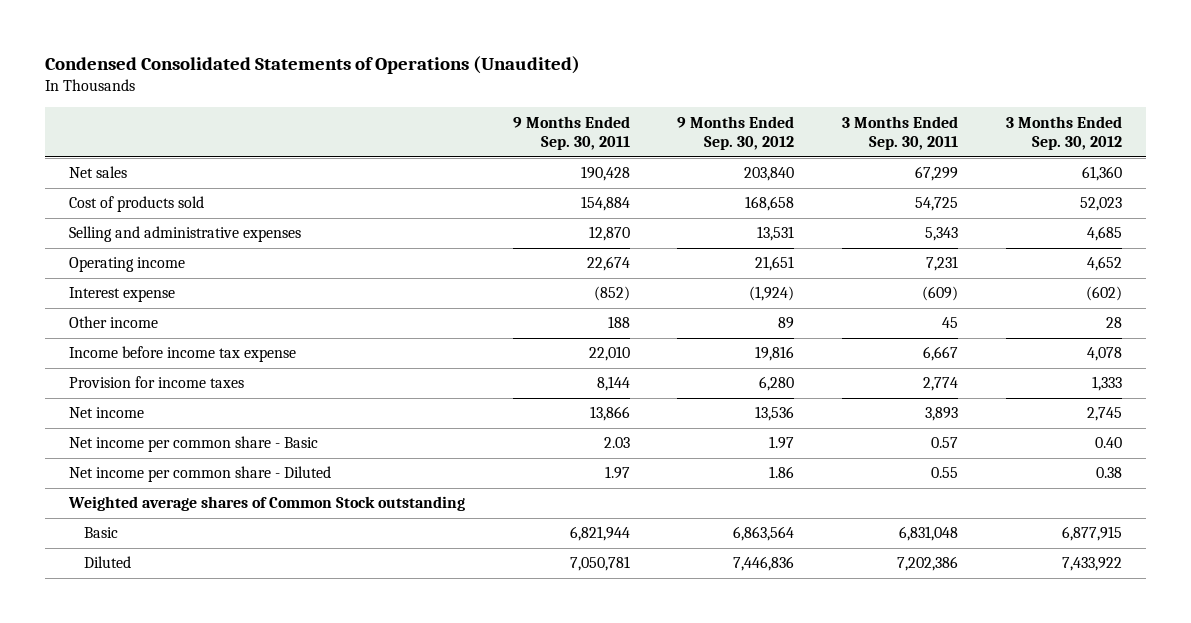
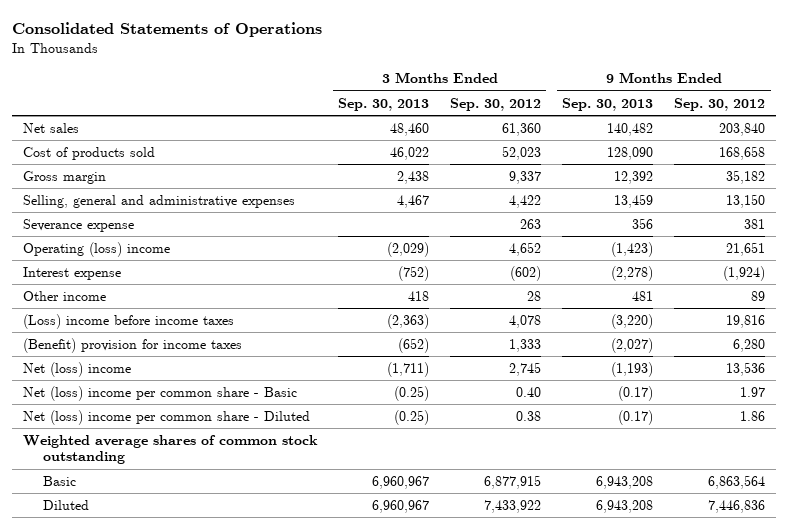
- Condensed Consolidated Statements of Operations (Unaudited)
+ Consolidated Statements of Operations
- | 9 Months Ended Sep. 30, 2011 | 9 Months Ended Sep. 30, 2012 | 3 Months Ended Sep. 30, 2011 | 3 Months Ended Sep. 30, 2012
+ | 3 Months Ended Sep. 30, 2013 | 3 Months Ended Sep. 30, 2012 | 9 Months Ended Sep. 30, 2013 | 9 Months Ended Sep. 30, 2012
- Selling and administrative expenses | 12,870 | 13,531 | 5,343 | 4,685
- Operating income | 22,674 | 21,651 | 7,231 | 4,652
+ Gross margin | 2,438 | 9,337 | 12,392 | 35,182
+ Selling, general and administrative expenses | 4,467 | 4,422 | 13,459 | 13,150
+ Severance expense | | 263 | 356 | 381
+ Operating (loss) income | (2,029) | 4,652 | (1,423) | 21,651
- Income before income tax expense | 22,010 | 19,816 | 6,667 | 4,078
- Provision for income taxes | 8,144 | 6,280 | 2,774 | 1,333
- Net income | 13,866 | 13,536 | 3,893 | 2,745
- Net income per common share - Basic | 2.03 | 1.97 | 0.57 | 0.40
- Net income per common share - Diluted | 1.97 | 1.86 | 0.55 | 0.38
- Weighted average shares of Common Stock outstanding
+ (Loss) income before income taxes | (2,363) | 4,078 | (3,220) | 19,816
+ (Benefit) provision for income taxes | (652) | 1,333 | (2,027) | 6,280
+ Net (loss) income | (1,711) | 2,745 | (1,193) | 13,536
+ Net (loss) income per common share - Basic | (0.25) | 0.40 | (0.17) | 1.97
+ Net (loss) income per common share - Diluted | (0.25) | 0.38 | (0.17) | 1.86
+ Weighted average shares of common stock outstanding

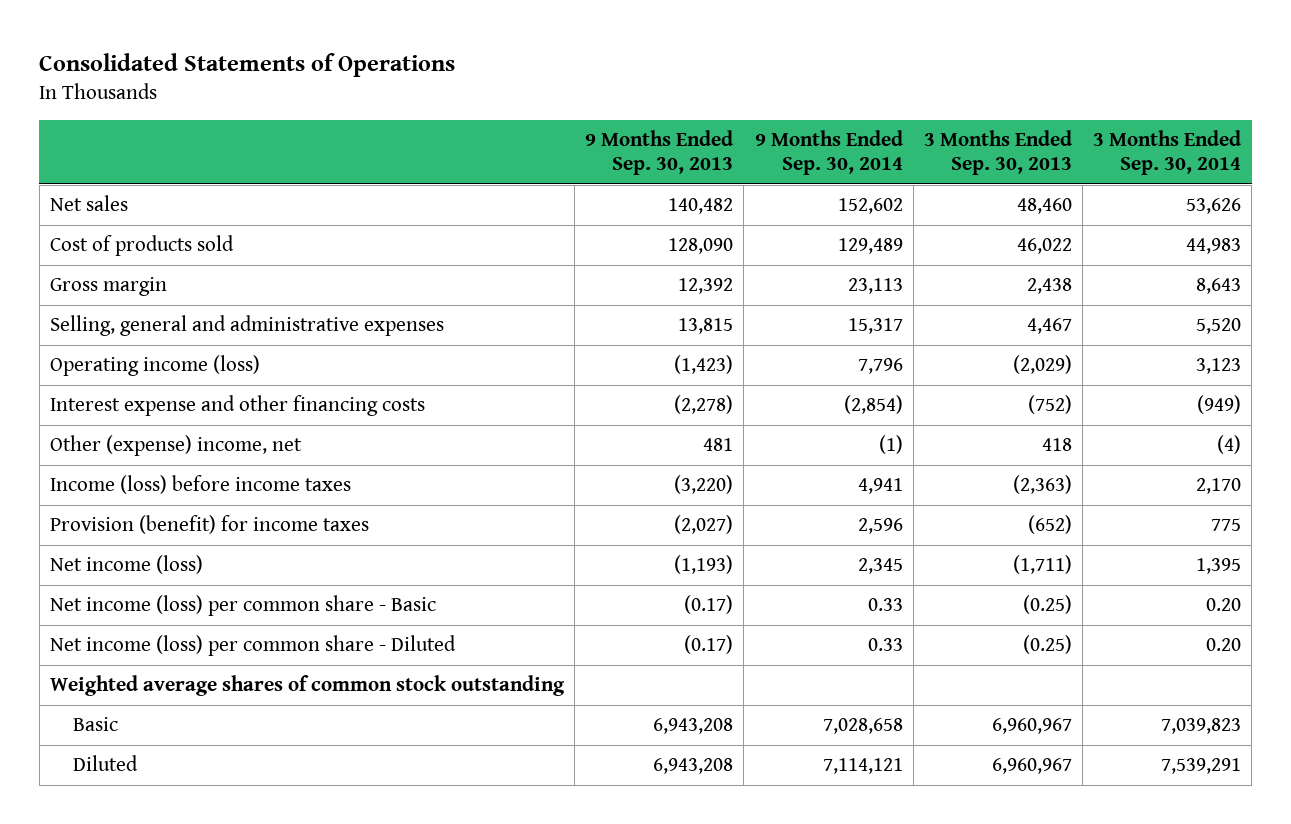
- | 3 Months Ended Sep. 30, 2013 | 3 Months Ended Sep. 30, 2012 | 9 Months Ended Sep. 30, 2013 | 9 Months Ended Sep. 30, 2012
+ | 9 Months Ended Sep. 30, 2013 | 9 Months Ended Sep. 30, 2014 | 3 Months Ended Sep. 30, 2013 | 3 Months Ended Sep. 30, 2014
- Selling, general and administrative expenses | 4,467 | 4,422 | 13,459 | 13,150
- Severance expense | | 263 | 356 | 381
- Operating (loss) income | (2,029) | 4,652 | (1,423) | 21,651
- Interest expense | (752) | (602) | (2,278) | (1,924)
- Other income | 418 | 28 | 481 | 89
- (Loss) income before income taxes | (2,363) | 4,078 | (3,220) | 19,816
- (Benefit) provision for income taxes | (652) | 1,333 | (2,027) | 6,280
- Net (loss) income | (1,711) | 2,745 | (1,193) | 13,536
- Net (loss) income per common share - Basic | (0.25) | 0.40 | (0.17) | 1.97
- Net (loss) income per common share - Diluted | (0.25) | 0.38 | (0.17) | 1.86
+ Selling, general and administrative expenses | 13,815 | 15,317 | 4,467 | 5,520
+ Operating income (loss) | (1,423) | 7,796 | (2,029) | 3,123
+ Interest expense and other financing costs | (2,278) | (2,854) | (752) | (949)
+ Other (expense) income, net | 481 | (1) | 418 | (4)
+ Income (loss) before income taxes | (3,220) | 4,941 | (2,363) | 2,170
+ Provision (benefit) for income taxes | (2,027) | 2,596 | (652) | 775
+ Net income (loss) | (1,193) | 2,345 | (1,711) | 1,395
+ Net income (loss) per common share - Basic | (0.17) | 0.33 | (0.25) | 0.20
+ Net income (loss) per common share - Diluted | (0.17) | 0.33 | (0.25) | 0.20

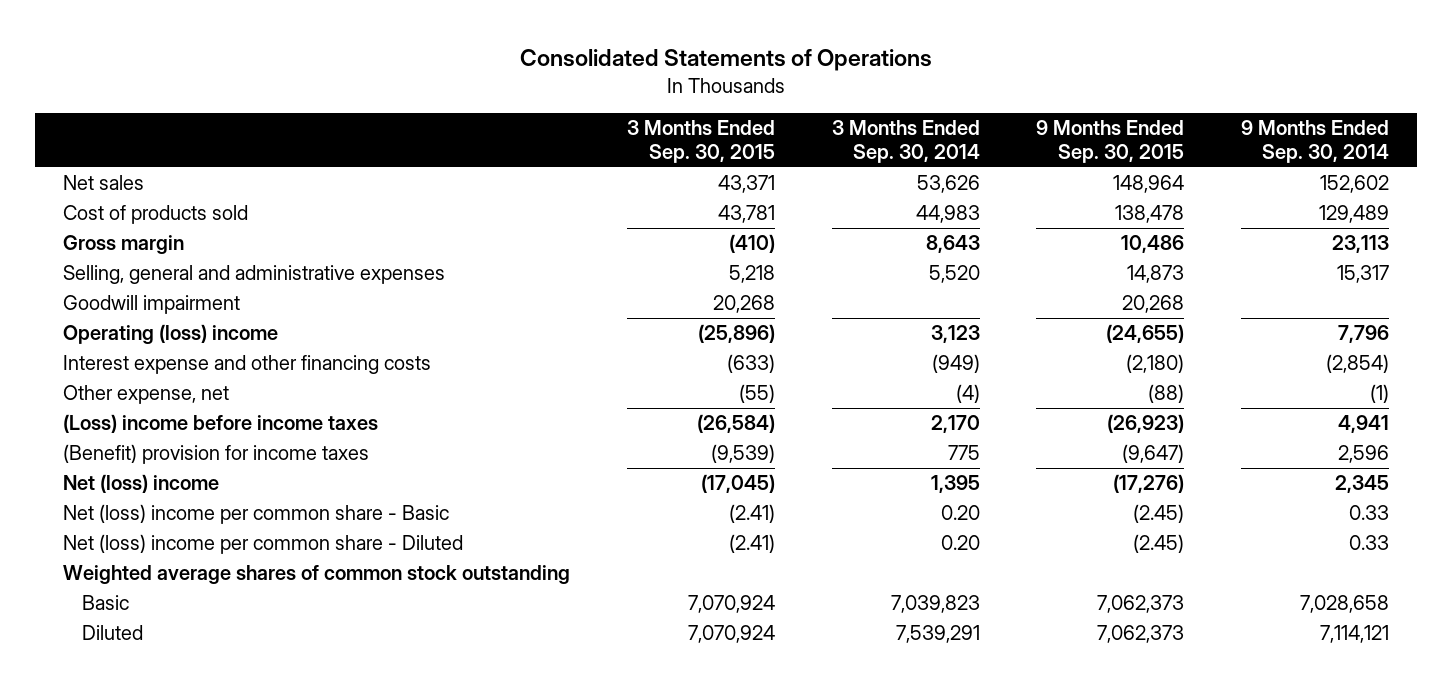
- | 9 Months Ended Sep. 30, 2013 | 9 Months Ended Sep. 30, 2014 | 3 Months Ended Sep. 30, 2013 | 3 Months Ended Sep. 30, 2014
+ | 3 Months Ended Sep. 30, 2015 | 3 Months Ended Sep. 30, 2014 | 9 Months Ended Sep. 30, 2015 | 9 Months Ended Sep. 30, 2014
- Operating income (loss) | (1,423) | 7,796 | (2,029) | 3,123
+ Goodwill impairment | 20,268 | | 20,268 |
+ Operating (loss) income | (25,896) | 3,123 | (24,655) | 7,796
- Other (expense) income, net | 481 | (1) | 418 | (4)
- Income (loss) before income taxes | (3,220) | 4,941 | (2,363) | 2,170
- Provision (benefit) for income taxes | (2,027) | 2,596 | (652) | 775
- Net income (loss) | (1,193) | 2,345 | (1,711) | 1,395
- Net income (loss) per common share - Basic | (0.17) | 0.33 | (0.25) | 0.20
- Net income (loss) per common share - Diluted | (0.17) | 0.33 | (0.25) | 0.20
+ Other expense, net | (55) | (4) | (88) | (1)
+ (Loss) income before income taxes | (26,584) | 2,170 | (26,923) | 4,941
+ (Benefit) provision for income taxes | (9,539) | 775 | (9,647) | 2,596
+ Net (loss) income | (17,045) | 1,395 | (17,276) | 2,345
+ Net (loss) income per common share - Basic | (2.41) | 0.20 | (2.45) | 0.33
+ Net (loss) income per common share - Diluted | (2.41) | 0.20 | (2.45) | 0.33

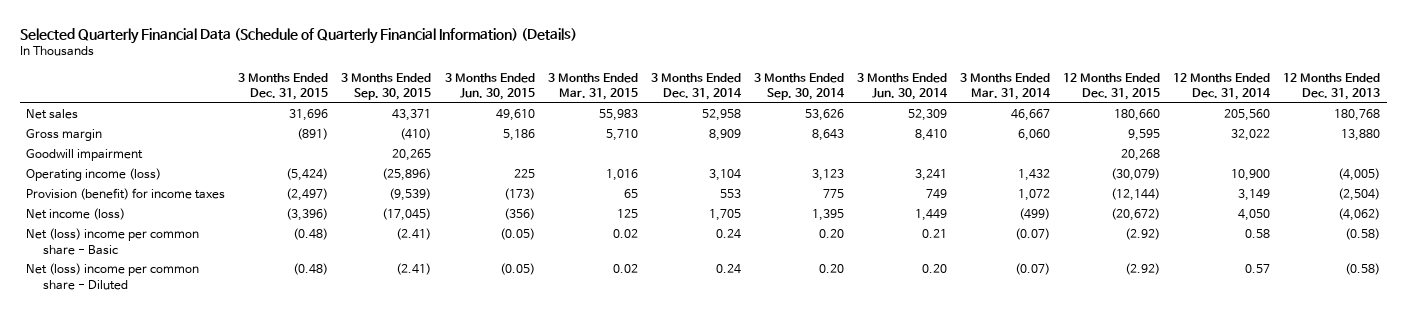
- Consolidated Statements of Operations
+ Selected Quarterly Financial Data (Schedule of Quarterly Financial Information) (Details)
- | 3 Months Ended Sep. 30, 2015 | 3 Months Ended Sep. 30, 2014 | 9 Months Ended Sep. 30, 2015 | 9 Months Ended Sep. 30, 2014
+ | 3 Months Ended Dec. 31, 2015 | 3 Months Ended Sep. 30, 2015 | 3 Months Ended Jun. 30, 2015 | 3 Months Ended Mar. 31, 2015 | 3 Months Ended Dec. 31, 2014 | 3 Months Ended Sep. 30, 2014 | 3 Months Ended Jun. 30, 2014 | 3 Months Ended Mar. 31, 2014 | 12 Months Ended Dec. 31, 2015 | 12 Months Ended Dec. 31, 2014 | 12 Months Ended Dec. 31, 2013
- Cost of products sold | 43,781 | 44,983 | 138,478 | 129,489
- Selling, general and administrative expenses | 5,218 | 5,520 | 14,873 | 15,317
- Goodwill impairment | 20,268 | | 20,268 |
- Operating (loss) income | (25,896) | 3,123 | (24,655) | 7,796
- Interest expense and other financing costs | (633) | (949) | (2,180) | (2,854)
- Other expense, net | (55) | (4) | (88) | (1)
- (Loss) income before income taxes | (26,584) | 2,170 | (26,923) | 4,941
- (Benefit) provision for income taxes | (9,539) | 775 | (9,647) | 2,596
- Net (loss) income | (17,045) | 1,395 | (17,276) | 2,345
+ Goodwill impairment | | 20,265 | | | | | | | 20,268 | |
+ Operating income (loss) | (5,424) | (25,896) | 225 | 1,016 | 3,104 | 3,123 | 3,241 | 1,432 | (30,079) | 10,900 | (4,005)
+ Provision (benefit) for income taxes | (2,497) | (9,539) | (173) | 65 | 553 | 775 | 749 | 1,072 | (12,144) | 3,149 | (2,504)
+ Net income (loss) | (3,396) | (17,045) | (356) | 125 | 1,705 | 1,395 | 1,449 | (499) | (20,672) | 4,050 | (4,062)
- Weighted average shares of common stock outstanding
- Basic | 7,070,924 | 7,039,823 | 7,062,373 | 7,028,658
- Diluted | 7,070,924 | 7,539,291 | 7,062,373 | 7,114,121

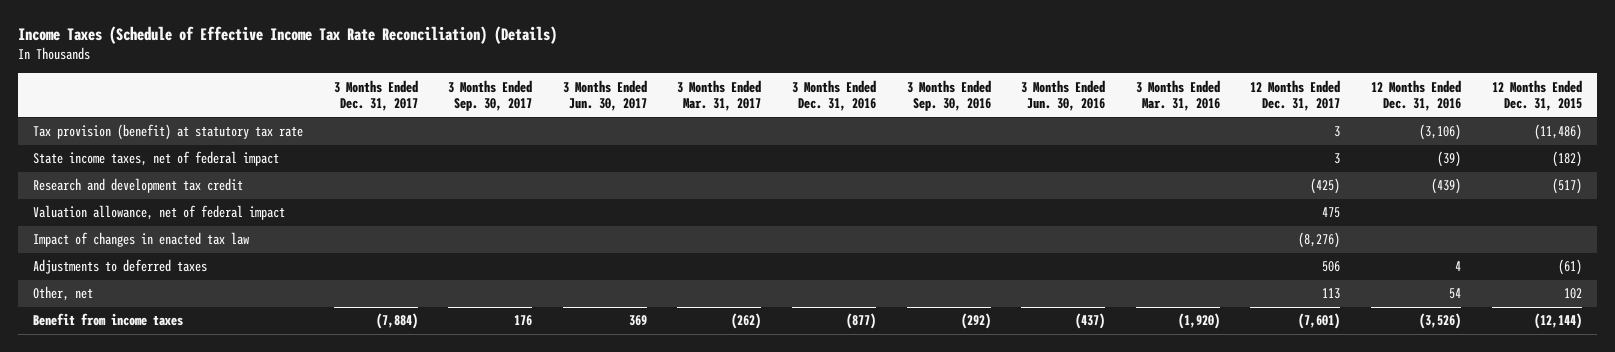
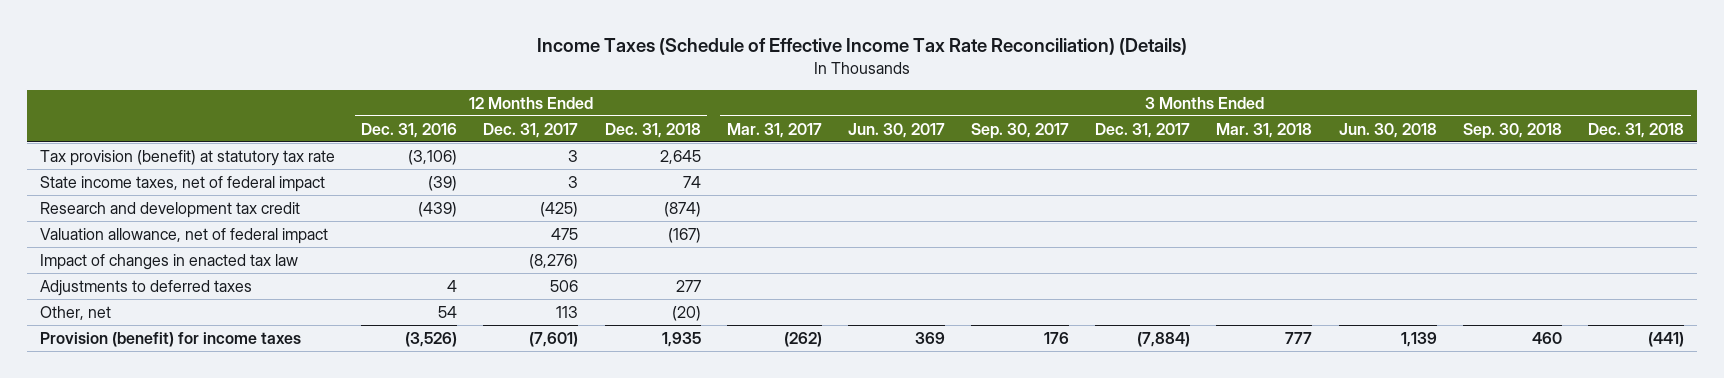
- | 3 Months Ended Dec. 31, 2017 | 3 Months Ended Sep. 30, 2017 | 3 Months Ended Jun. 30, 2017 | 3 Months Ended Mar. 31, 2017 | 3 Months Ended Dec. 31, 2016 | 3 Months Ended Sep. 30, 2016 | 3 Months Ended Jun. 30, 2016 | 3 Months Ended Mar. 31, 2016 | 12 Months Ended Dec. 31, 2017 | 12 Months Ended Dec. 31, 2016 | 12 Months Ended Dec. 31, 2015
+ | 12 Months Ended Dec. 31, 2016 | 12 Months Ended Dec. 31, 2017 | 12 Months Ended Dec. 31, 2018 | 3 Months Ended Mar. 31, 2017 | 3 Months Ended Jun. 30, 2017 | 3 Months Ended Sep. 30, 2017 | 3 Months Ended Dec. 31, 2017 | 3 Months Ended Mar. 31, 2018 | 3 Months Ended Jun. 30, 2018 | 3 Months Ended Sep. 30, 2018 | 3 Months Ended Dec. 31, 2018
- Benefit from income taxes | (7,884) | 176 | 369 | (262) | (877) | (292) | (437) | (1,920) | (7,601) | (3,526) | (12,144)
+ Provision (benefit) for income taxes | (3,526) | (7,601) | 1,935 | (262) | 369 | 176 | (7,884) | 777 | 1,139 | 460 | (441)

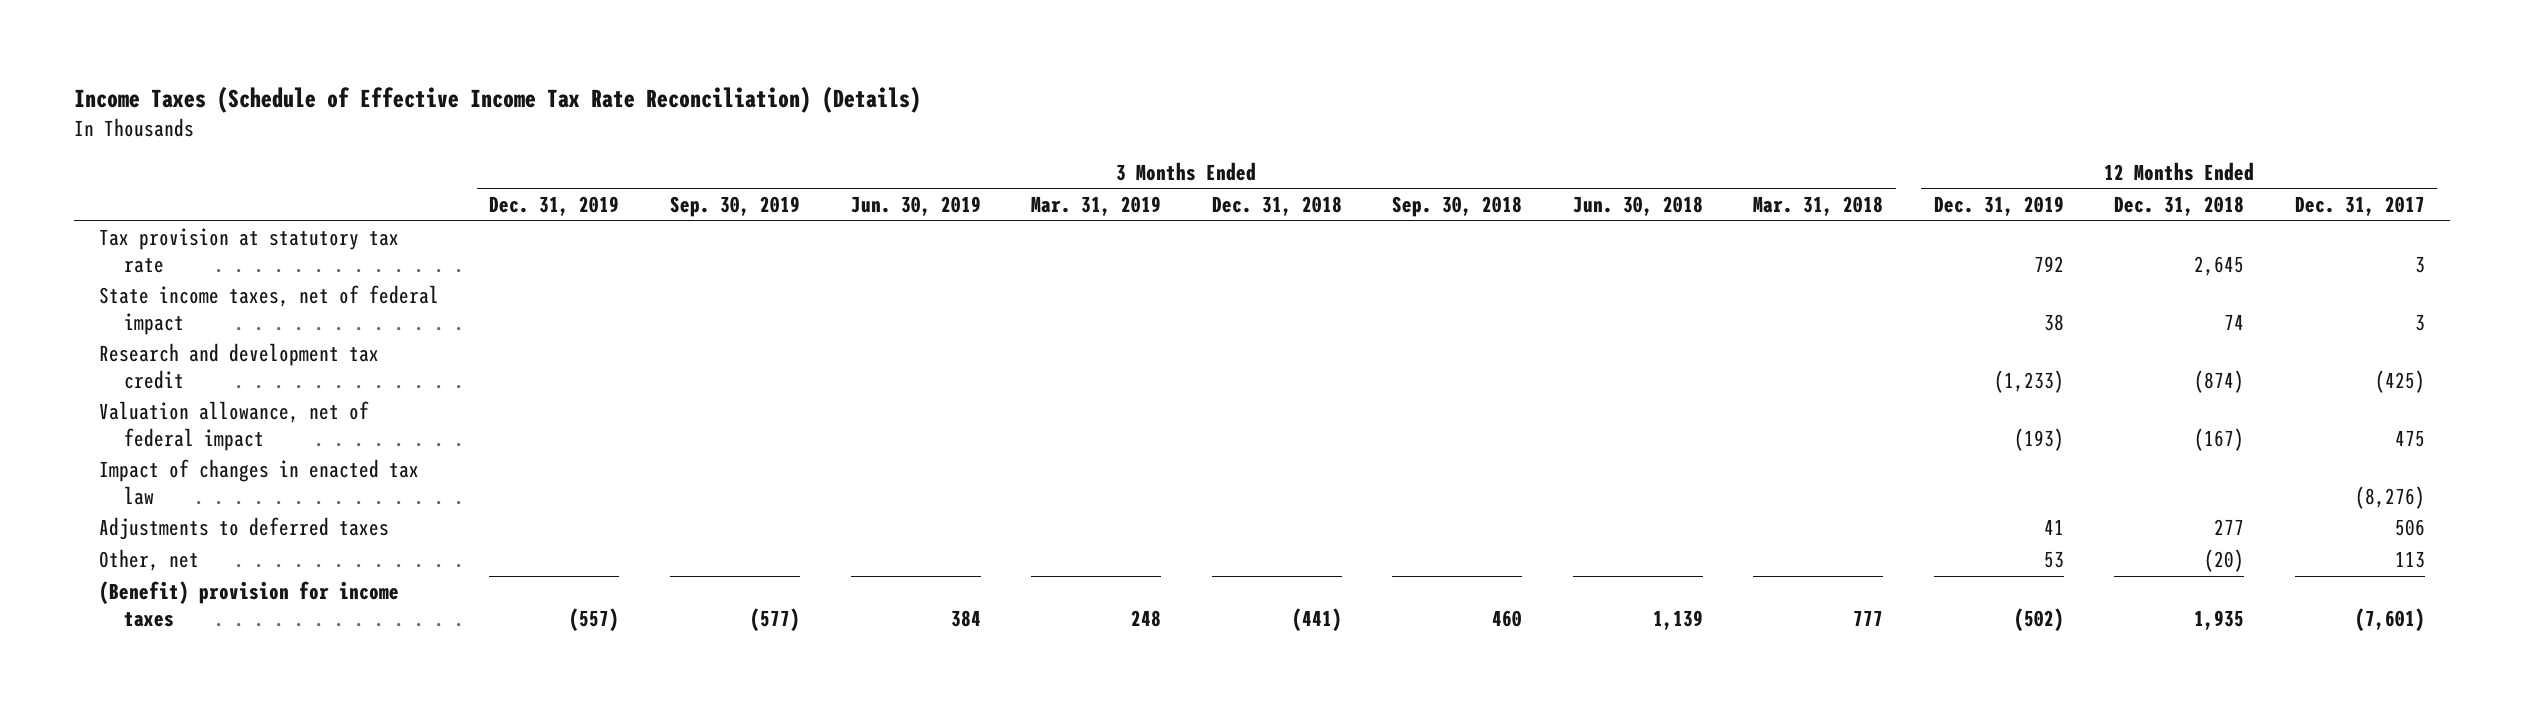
- | 12 Months Ended Dec. 31, 2016 | 12 Months Ended Dec. 31, 2017 | 12 Months Ended Dec. 31, 2018 | 3 Months Ended Mar. 31, 2017 | 3 Months Ended Jun. 30, 2017 | 3 Months Ended Sep. 30, 2017 | 3 Months Ended Dec. 31, 2017 | 3 Months Ended Mar. 31, 2018 | 3 Months Ended Jun. 30, 2018 | 3 Months Ended Sep. 30, 2018 | 3 Months Ended Dec. 31, 2018
+ | 3 Months Ended Dec. 31, 2019 | 3 Months Ended Sep. 30, 2019 | 3 Months Ended Jun. 30, 2019 | 3 Months Ended Mar. 31, 2019 | 3 Months Ended Dec. 31, 2018 | 3 Months Ended Sep. 30, 2018 | 3 Months Ended Jun. 30, 2018 | 3 Months Ended Mar. 31, 2018 | 12 Months Ended Dec. 31, 2019 | 12 Months Ended Dec. 31, 2018 | 12 Months Ended Dec. 31, 2017
- Tax provision (benefit) at statutory tax rate | (3,106) | 3 | 2,645 | | | | | | | |
+ Tax provision at statutory tax rate | | | | | | | | | 792 | 2,645 | 3
- Provision (benefit) for income taxes | (3,526) | (7,601) | 1,935 | (262) | 369 | 176 | (7,884) | 777 | 1,139 | 460 | (441)
+ (Benefit) provision for income taxes | (557) | (577) | 384 | 248 | (441) | 460 | 1,139 | 777 | (502) | 1,935 | (7,601)

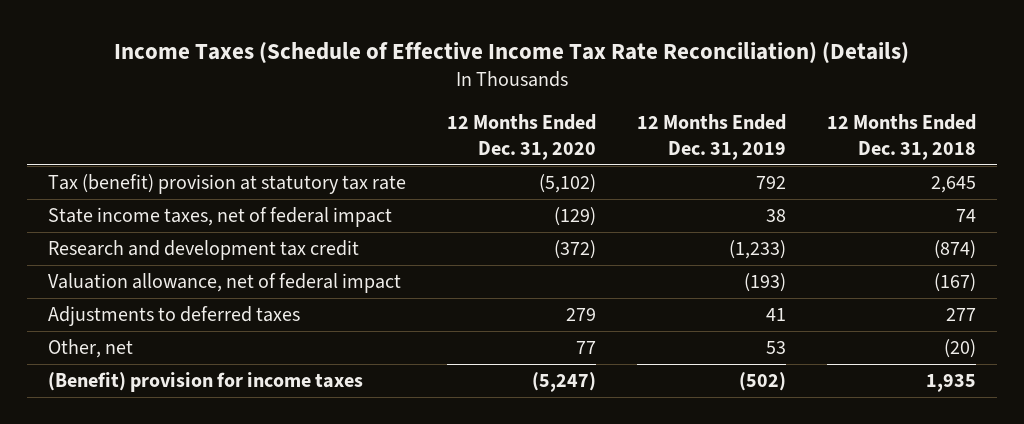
- | 3 Months Ended Dec. 31, 2019 | 3 Months Ended Sep. 30, 2019 | 3 Months Ended Jun. 30, 2019 | 3 Months Ended Mar. 31, 2019 | 3 Months Ended Dec. 31, 2018 | 3 Months Ended Sep. 30, 2018 | 3 Months Ended Jun. 30, 2018 | 3 Months Ended Mar. 31, 2018 | 12 Months Ended Dec. 31, 2019 | 12 Months Ended Dec. 31, 2018 | 12 Months Ended Dec. 31, 2017
+ | 12 Months Ended Dec. 31, 2020 | 12 Months Ended Dec. 31, 2019 | 12 Months Ended Dec. 31, 2018
- Tax provision at statutory tax rate | | | | | | | | | 792 | 2,645 | 3
+ Tax (benefit) provision at statutory tax rate | (5,102) | 792 | 2,645
- Impact of changes in enacted tax law | | | | | | | | | | | (8,276)

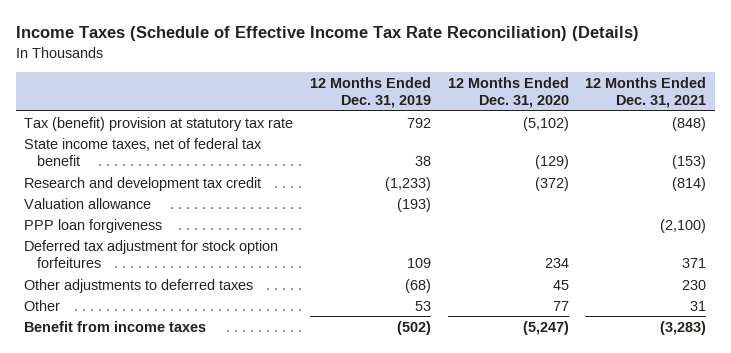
- | 12 Months Ended Dec. 31, 2020 | 12 Months Ended Dec. 31, 2019 | 12 Months Ended Dec. 31, 2018
+ | 12 Months Ended Dec. 31, 2019 | 12 Months Ended Dec. 31, 2020 | 12 Months Ended Dec. 31, 2021
- State income taxes, net of federal impact | (129) | 38 | 74
+ State income taxes, net of federal tax benefit | 38 | (129) | (153)
- Valuation allowance, net of federal impact | | (193) | (167)
- Adjustments to deferred taxes | 279 | 41 | 277
- Other, net | 77 | 53 | (20)
- (Benefit) provision for income taxes | (5,247) | (502) | 1,935
+ Valuation allowance | (193) | |
+ PPP loan forgiveness | | | (2,100)
+ Deferred tax adjustment for stock option forfeitures | 109 | 234 | 371
+ Other adjustments to deferred taxes | (68) | 45 | 230
+ Other | 53 | 77 | 31
+ Benefit from income taxes | (502) | (5,247) | (3,283)

